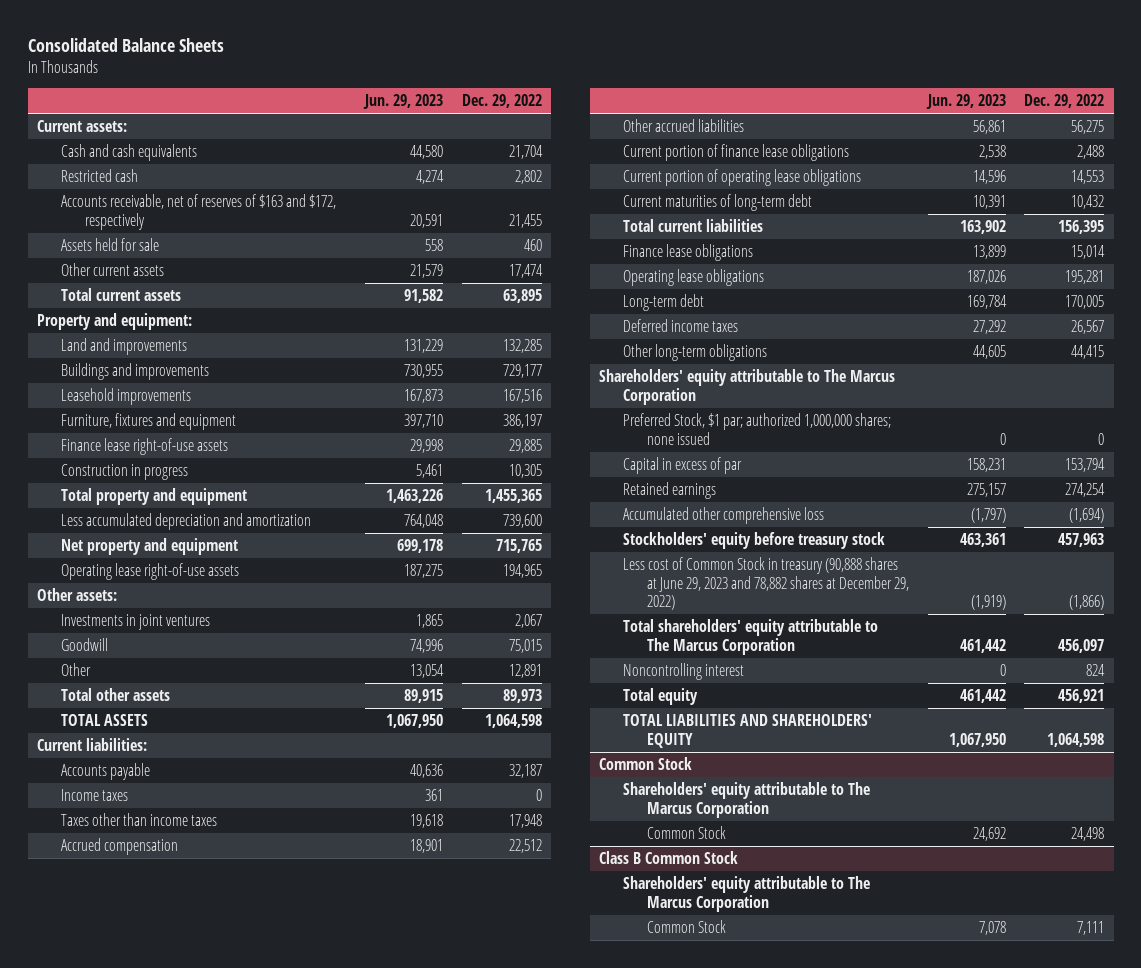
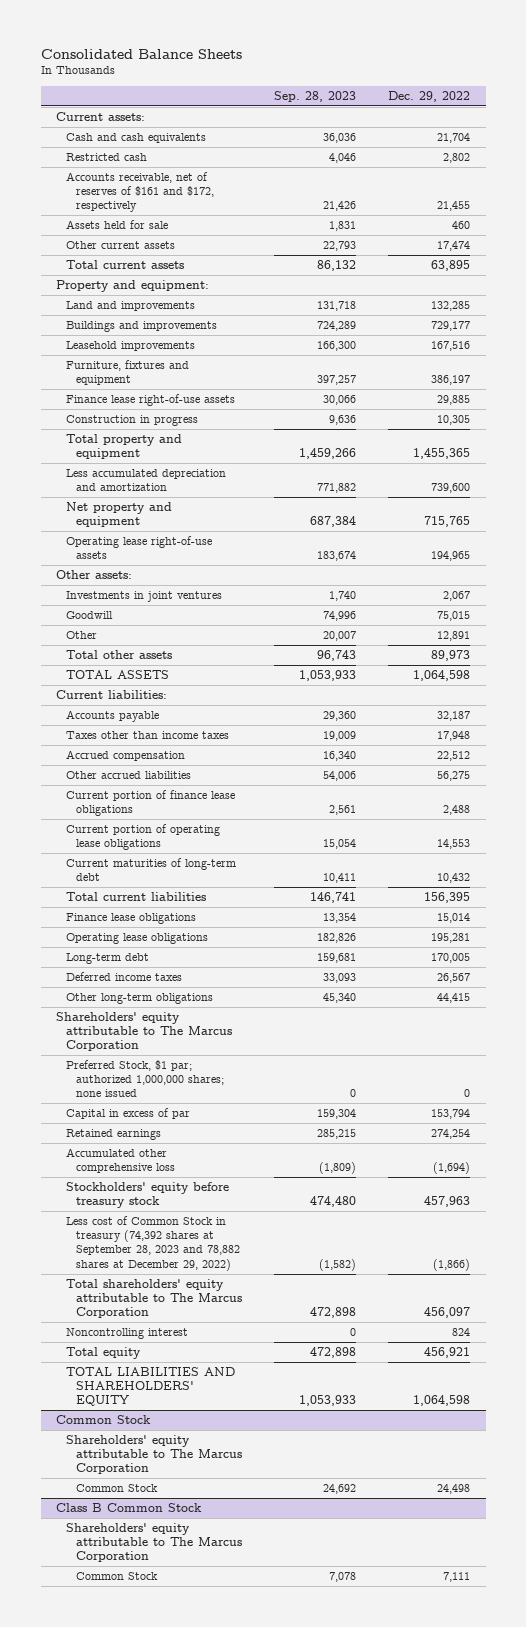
- | Jun. 29, 2023 | Dec. 29, 2022
+ | Sep. 28, 2023 | Dec. 29, 2022
- Accounts receivable, net of reserves of $163 and $172, respectively | 20,591 | 21,455
+ Accounts receivable, net of reserves of $161 and $172, respectively | 21,426 | 21,455
- Income taxes | 361 | 0
- Less cost of Common Stock in treasury (90,888 shares at June 29, 2023 and 78,882 shares at December 29, 2022) | (1,919) | (1,866)
+ Less cost of Common Stock in treasury (74,392 shares at September 28, 2023 and 78,882 shares at December 29, 2022) | (1,582) | (1,866)

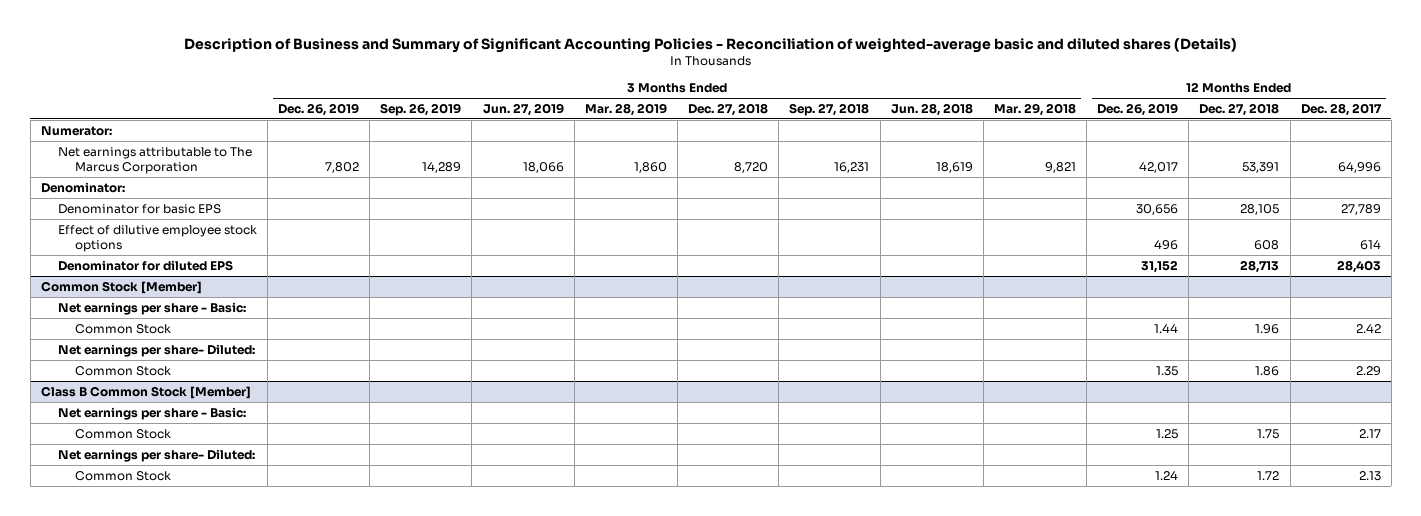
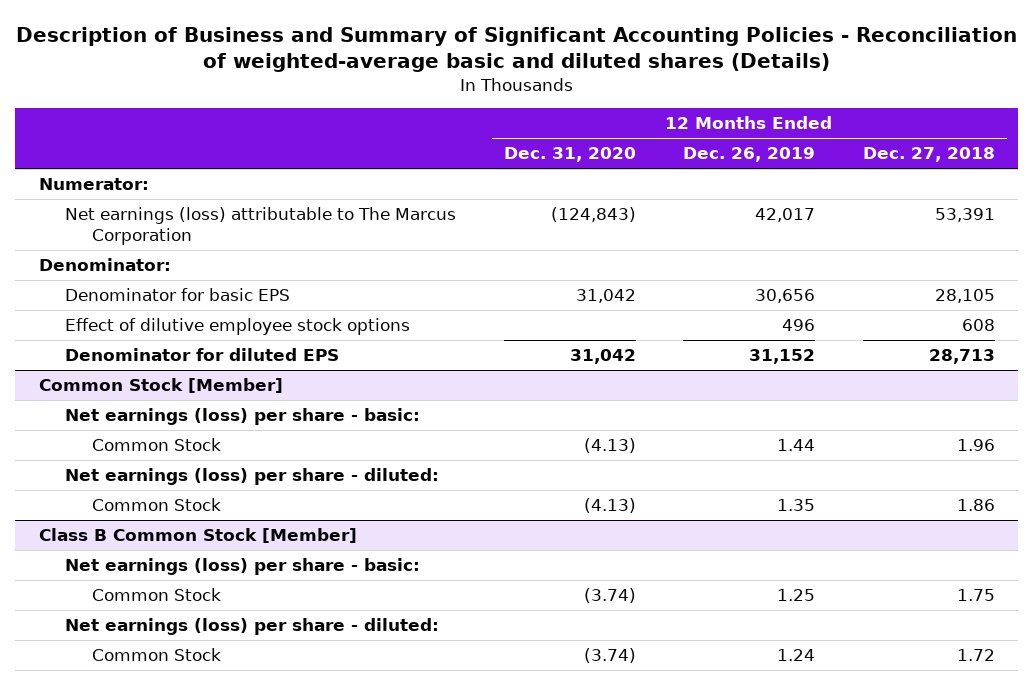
- | 3 Months Ended Dec. 26, 2019 | 3 Months Ended Sep. 26, 2019 | 3 Months Ended Jun. 27, 2019 | 3 Months Ended Mar. 28, 2019 | 3 Months Ended Dec. 27, 2018 | 3 Months Ended Sep. 27, 2018 | 3 Months Ended Jun. 28, 2018 | 3 Months Ended Mar. 29, 2018 | 12 Months Ended Dec. 26, 2019 | 12 Months Ended Dec. 27, 2018 | 12 Months Ended Dec. 28, 2017
+ | 12 Months Ended Dec. 31, 2020 | 12 Months Ended Dec. 26, 2019 | 12 Months Ended Dec. 27, 2018
- Net earnings attributable to The Marcus Corporation | 7,802 | 14,289 | 18,066 | 1,860 | 8,720 | 16,231 | 18,619 | 9,821 | 42,017 | 53,391 | 64,996
+ Net earnings (loss) attributable to The Marcus Corporation | (124,843) | 42,017 | 53,391
@ Common Stock [Member]
- Net earnings per share - Basic:
+ Net earnings (loss) per share - basic:
- Net earnings per share- Diluted:
+ Net earnings (loss) per share - diluted:
@ Class B Common Stock [Member]
- Net earnings per share - Basic:
+ Net earnings (loss) per share - basic:
- Net earnings per share- Diluted:
+ Net earnings (loss) per share - diluted:

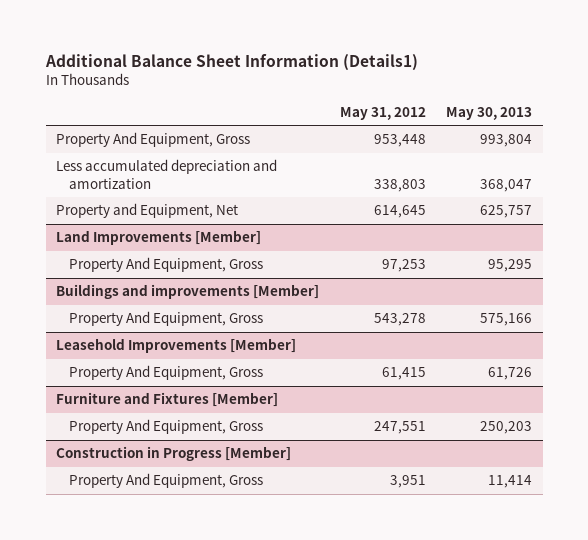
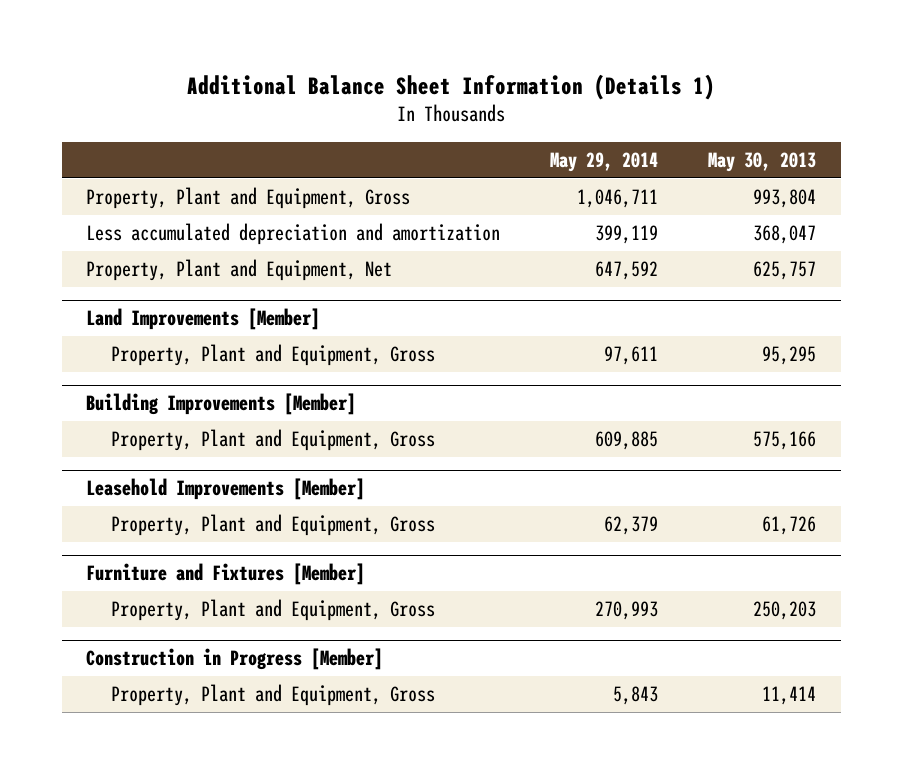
- Additional Balance Sheet Information (Details1)
+ Additional Balance Sheet Information (Details 1)
- | May 31, 2012 | May 30, 2013
+ | May 29, 2014 | May 30, 2013
- Property And Equipment, Gross | 953,448 | 993,804
+ Property, Plant and Equipment, Gross | 1,046,711 | 993,804
- Property and Equipment, Net | 614,645 | 625,757
+ Property, Plant and Equipment, Net | 647,592 | 625,757
@ Land Improvements [Member]
- Property And Equipment, Gross | 97,253 | 95,295
- Buildings and improvements [Member]
- Property And Equipment, Gross | 543,278 | 575,166
@ Land Improvements [Member]
+ Property, Plant and Equipment, Gross | 97,611 | 95,295
+ Building Improvements [Member]
+ Property, Plant and Equipment, Gross | 609,885 | 575,166
@ Leasehold Improvements [Member]
- Property And Equipment, Gross | 61,415 | 61,726
+ Property, Plant and Equipment, Gross | 62,379 | 61,726
@ Furniture and Fixtures [Member]
- Property And Equipment, Gross | 247,551 | 250,203
+ Property, Plant and Equipment, Gross | 270,993 | 250,203
@ Construction in Progress [Member]
- Property And Equipment, Gross | 3,951 | 11,414
+ Property, Plant and Equipment, Gross | 5,843 | 11,414

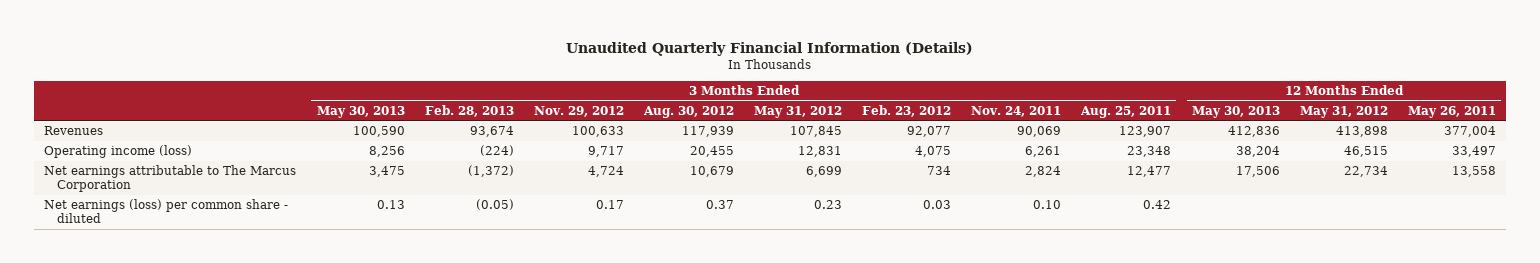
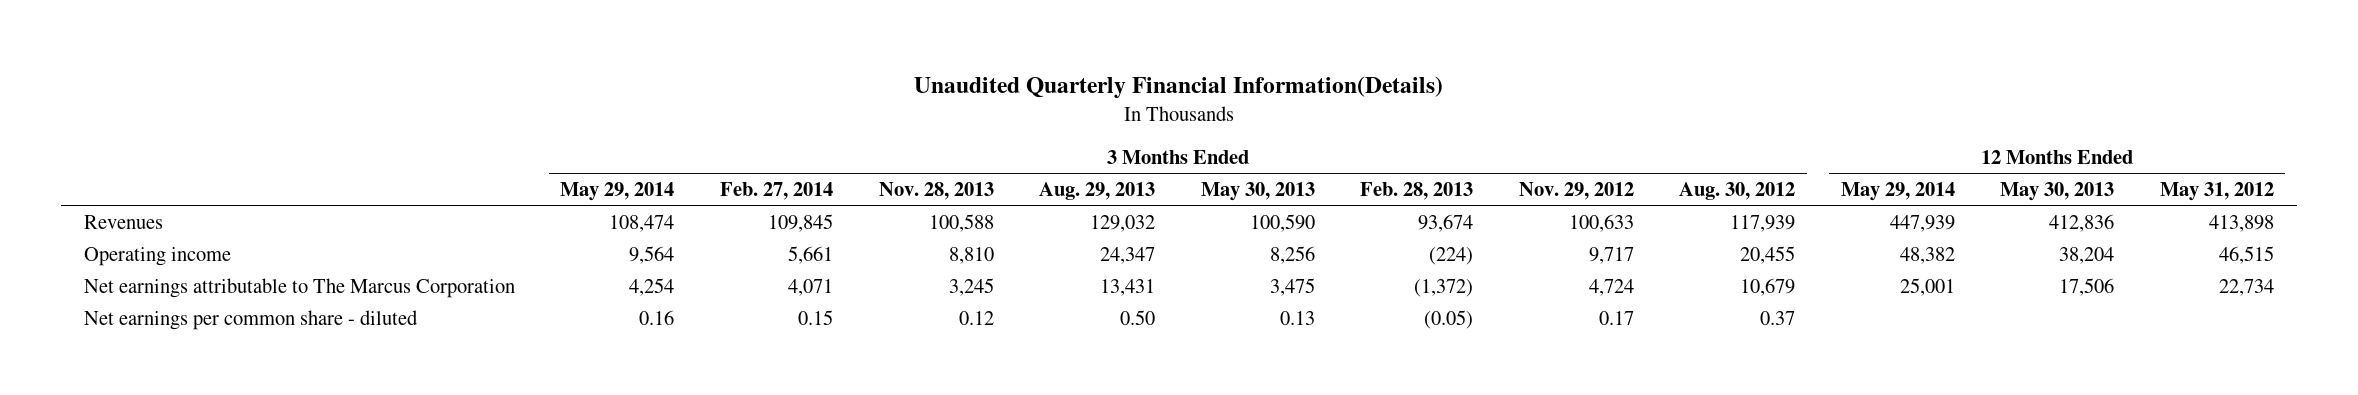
- Unaudited Quarterly Financial Information (Details)
+ Unaudited Quarterly Financial Information(Details)
- | 3 Months Ended May 30, 2013 | 3 Months Ended Feb. 28, 2013 | 3 Months Ended Nov. 29, 2012 | 3 Months Ended Aug. 30, 2012 | 3 Months Ended May 31, 2012 | 3 Months Ended Feb. 23, 2012 | 3 Months Ended Nov. 24, 2011 | 3 Months Ended Aug. 25, 2011 | 12 Months Ended May 30, 2013 | 12 Months Ended May 31, 2012 | 12 Months Ended May 26, 2011
+ | 3 Months Ended May 29, 2014 | 3 Months Ended Feb. 27, 2014 | 3 Months Ended Nov. 28, 2013 | 3 Months Ended Aug. 29, 2013 | 3 Months Ended May 30, 2013 | 3 Months Ended Feb. 28, 2013 | 3 Months Ended Nov. 29, 2012 | 3 Months Ended Aug. 30, 2012 | 12 Months Ended May 29, 2014 | 12 Months Ended May 30, 2013 | 12 Months Ended May 31, 2012
- Operating income (loss) | 8,256 | (224) | 9,717 | 20,455 | 12,831 | 4,075 | 6,261 | 23,348 | 38,204 | 46,515 | 33,497
+ Operating income | 9,564 | 5,661 | 8,810 | 24,347 | 8,256 | (224) | 9,717 | 20,455 | 48,382 | 38,204 | 46,515
- Net earnings (loss) per common share - diluted | 0.13 | (0.05) | 0.17 | 0.37 | 0.23 | 0.03 | 0.10 | 0.42 | | |
+ Net earnings per common share - diluted | 0.16 | 0.15 | 0.12 | 0.50 | 0.13 | (0.05) | 0.17 | 0.37 | | |

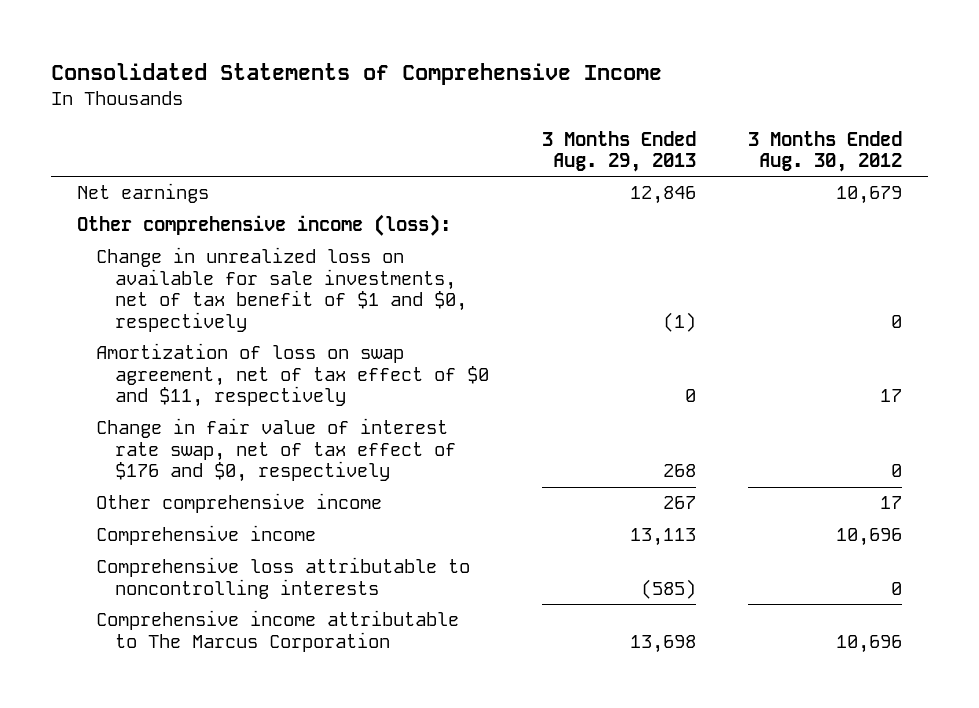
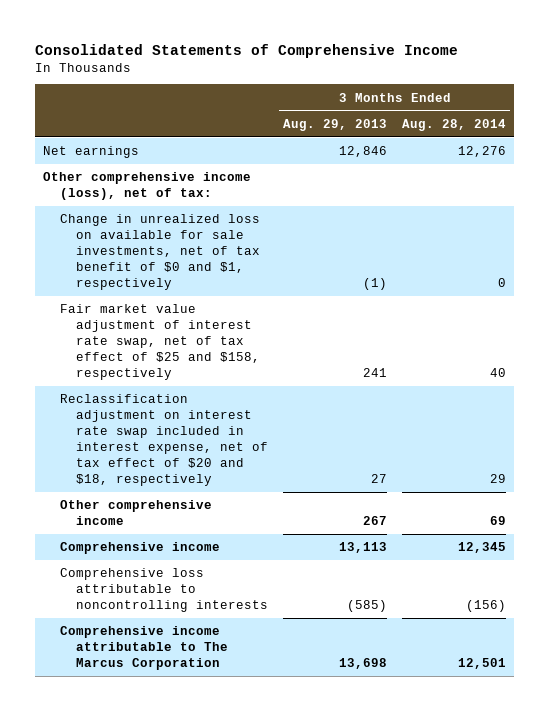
- | 3 Months Ended Aug. 29, 2013 | 3 Months Ended Aug. 30, 2012
+ | 3 Months Ended Aug. 29, 2013 | 3 Months Ended Aug. 28, 2014
- Other comprehensive income (loss):
- Change in unrealized loss on available for sale investments, net of tax benefit of $1 and $0, respectively | (1) | 0
- Amortization of loss on swap agreement, net of tax effect of $0 and $11, respectively | 0 | 17
- Change in fair value of interest rate swap, net of tax effect of $176 and $0, respectively | 268 | 0
+ Other comprehensive income (loss), net of tax:
+ Change in unrealized loss on available for sale investments, net of tax benefit of $0 and $1, respectively | (1) | 0
+ Fair market value adjustment of interest rate swap, net of tax effect of $25 and $158, respectively | 241 | 40
+ Reclassification adjustment on interest rate swap included in interest expense, net of tax effect of $20 and $18, respectively | 27 | 29

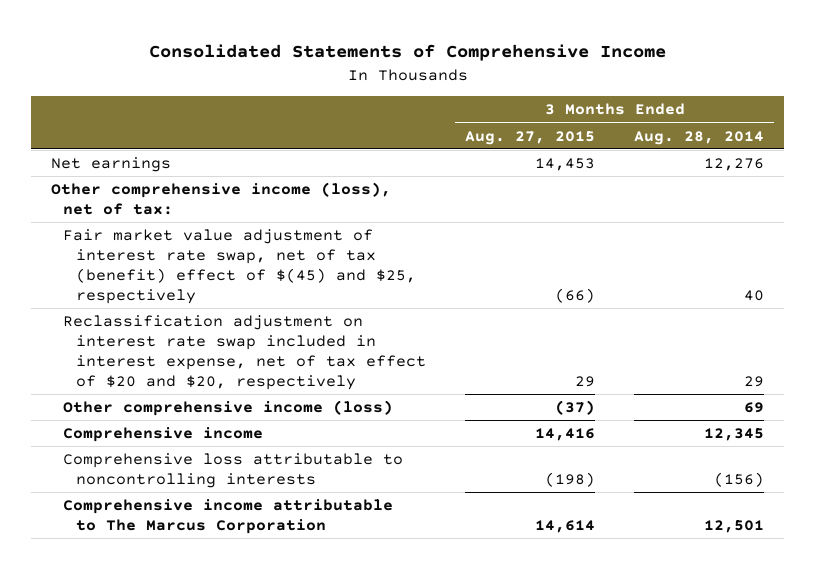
- | 3 Months Ended Aug. 29, 2013 | 3 Months Ended Aug. 28, 2014
+ | 3 Months Ended Aug. 27, 2015 | 3 Months Ended Aug. 28, 2014
- Change in unrealized loss on available for sale investments, net of tax benefit of $0 and $1, respectively | (1) | 0
- Fair market value adjustment of interest rate swap, net of tax effect of $25 and $158, respectively | 241 | 40
- Reclassification adjustment on interest rate swap included in interest expense, net of tax effect of $20 and $18, respectively | 27 | 29
- Other comprehensive income | 267 | 69
+ Fair market value adjustment of interest rate swap, net of tax (benefit) effect of $(45) and $25, respectively | (66) | 40
+ Reclassification adjustment on interest rate swap included in interest expense, net of tax effect of $20 and $20, respectively | 29 | 29
+ Other comprehensive income (loss) | (37) | 69

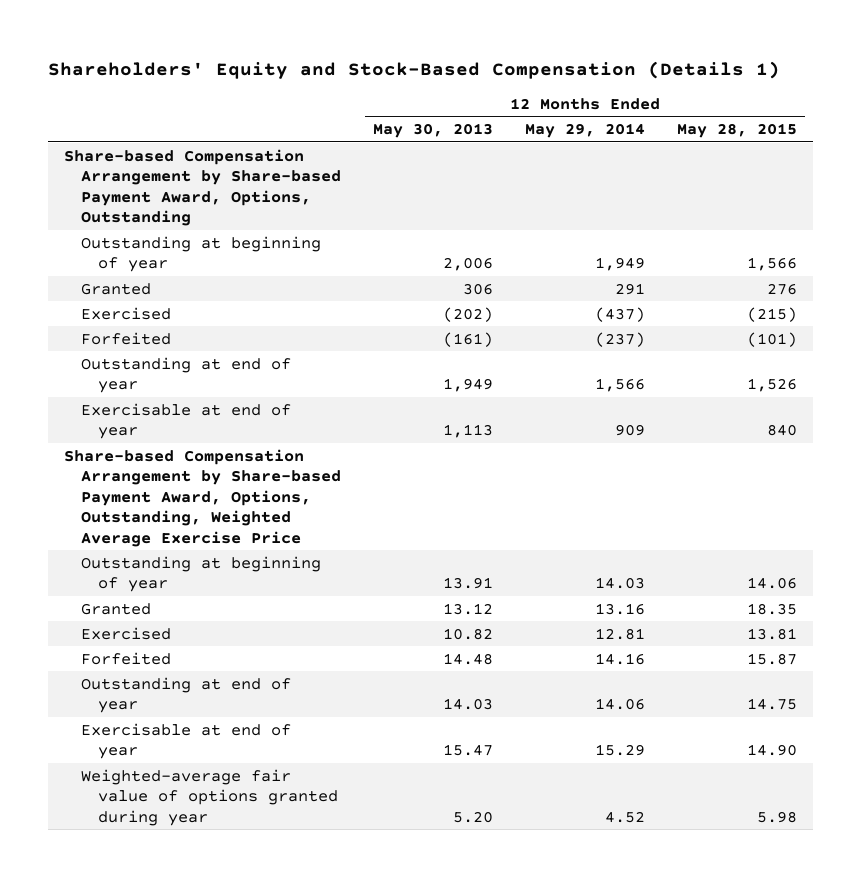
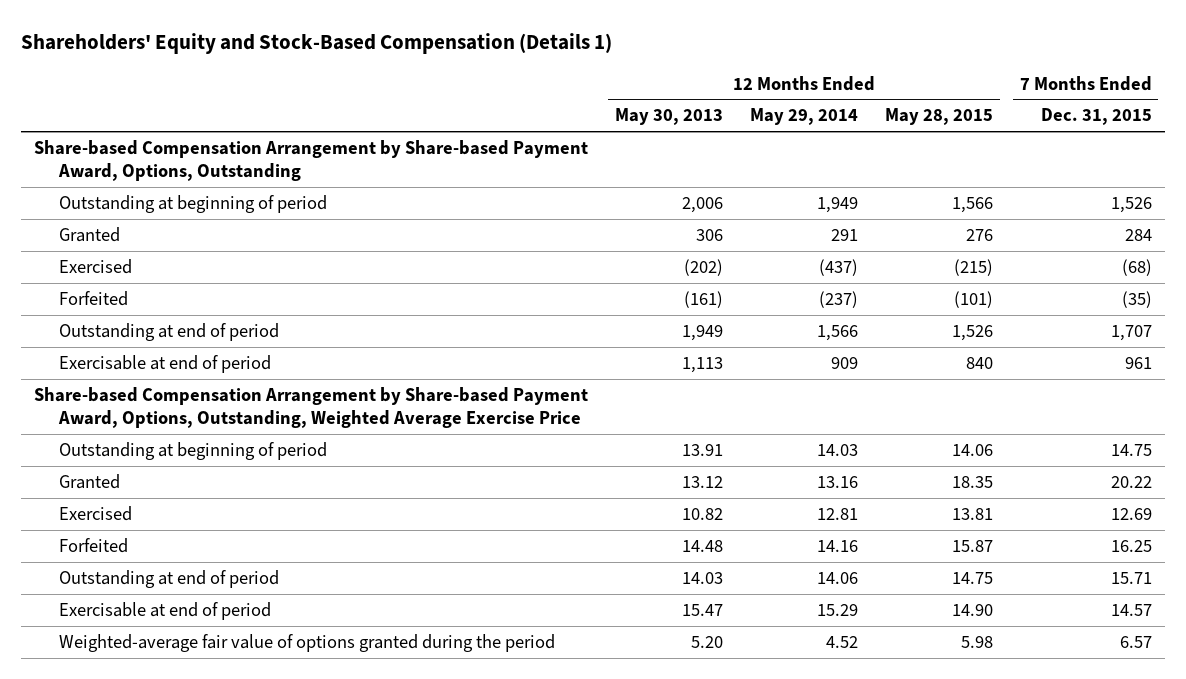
- | 12 Months Ended May 30, 2013 | 12 Months Ended May 29, 2014 | 12 Months Ended May 28, 2015
+ | 12 Months Ended May 30, 2013 | 12 Months Ended May 29, 2014 | 12 Months Ended May 28, 2015 | 7 Months Ended Dec. 31, 2015
- Outstanding at beginning of year | 2,006 | 1,949 | 1,566
+ Outstanding at beginning of period | 2,006 | 1,949 | 1,566 | 1,526
- Outstanding at end of year | 1,949 | 1,566 | 1,526
- Exercisable at end of year | 1,113 | 909 | 840
+ Outstanding at end of period | 1,949 | 1,566 | 1,526 | 1,707
+ Exercisable at end of period | 1,113 | 909 | 840 | 961
- Outstanding at beginning of year | 13.91 | 14.03 | 14.06
+ Outstanding at beginning of period | 13.91 | 14.03 | 14.06 | 14.75
- Outstanding at end of year | 14.03 | 14.06 | 14.75
- Exercisable at end of year | 15.47 | 15.29 | 14.90
- Weighted-average fair value of options granted during year | 5.20 | 4.52 | 5.98
+ Outstanding at end of period | 14.03 | 14.06 | 14.75 | 15.71
+ Exercisable at end of period | 15.47 | 15.29 | 14.90 | 14.57
+ Weighted-average fair value of options granted during the period | 5.20 | 4.52 | 5.98 | 6.57

